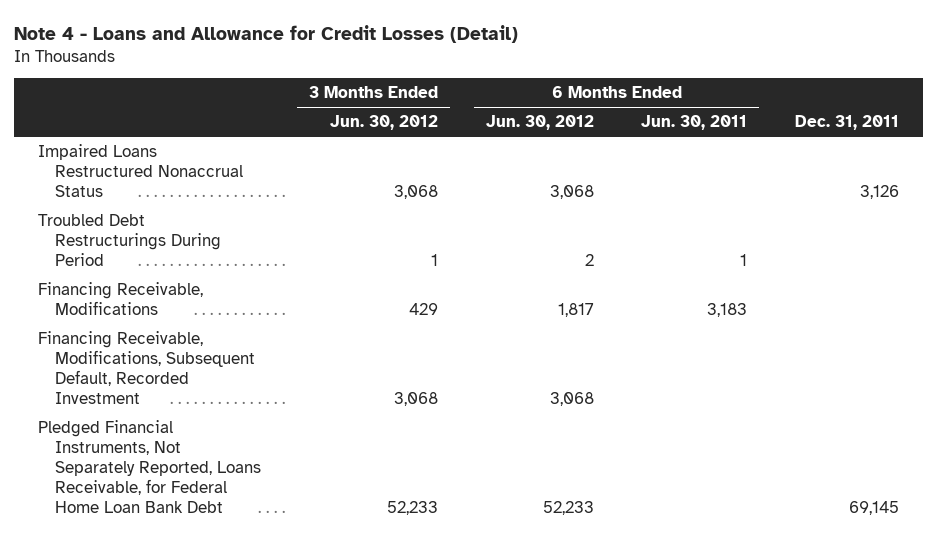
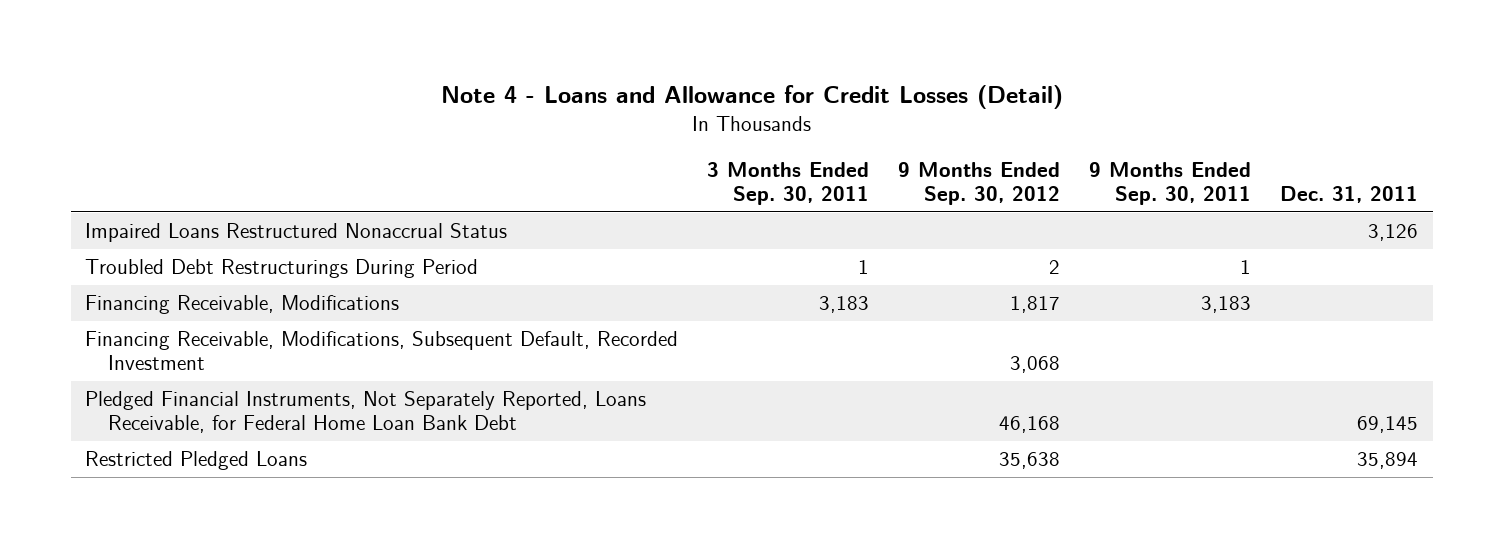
- | 3 Months Ended Jun. 30, 2012 | 6 Months Ended Jun. 30, 2012 | 6 Months Ended Jun. 30, 2011 | Dec. 31, 2011
+ | 3 Months Ended Sep. 30, 2011 | 9 Months Ended Sep. 30, 2012 | 9 Months Ended Sep. 30, 2011 | Dec. 31, 2011
+ Restricted Pledged Loans | | 35,638 | | 35,894

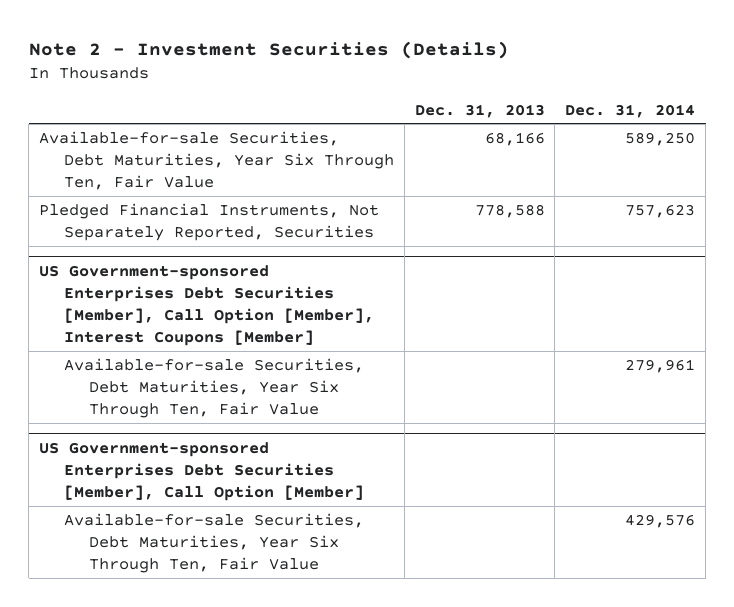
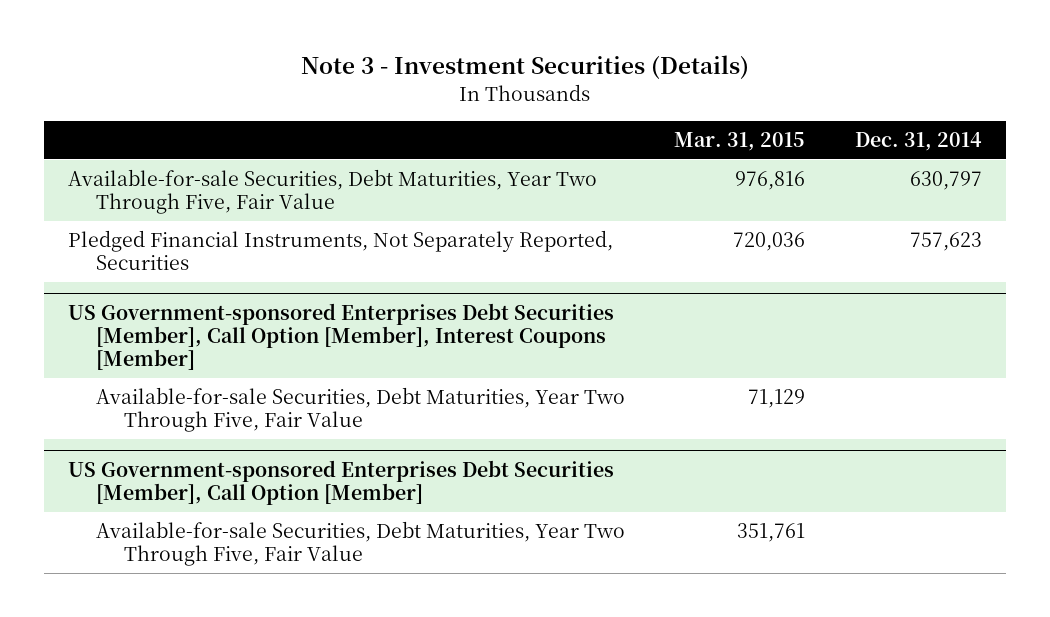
- Note 2 - Investment Securities (Details)
+ Note 3 - Investment Securities (Details)
- | Dec. 31, 2013 | Dec. 31, 2014
+ | Mar. 31, 2015 | Dec. 31, 2014
- Available-for-sale Securities, Debt Maturities, Year Six Through Ten, Fair Value | 68,166 | 589,250
+ Available-for-sale Securities, Debt Maturities, Year Two Through Five, Fair Value | 976,816 | 630,797
@ US Government-sponsored Enterprises Debt Securities [Member], Call Option [Member], Interest Coupons [Member]
- Available-for-sale Securities, Debt Maturities, Year Six Through Ten, Fair Value | | 279,961
+ Available-for-sale Securities, Debt Maturities, Year Two Through Five, Fair Value | 71,129 |
@ US Government-sponsored Enterprises Debt Securities [Member], Call Option [Member]
- Available-for-sale Securities, Debt Maturities, Year Six Through Ten, Fair Value | | 429,576
+ Available-for-sale Securities, Debt Maturities, Year Two Through Five, Fair Value | 351,761 |

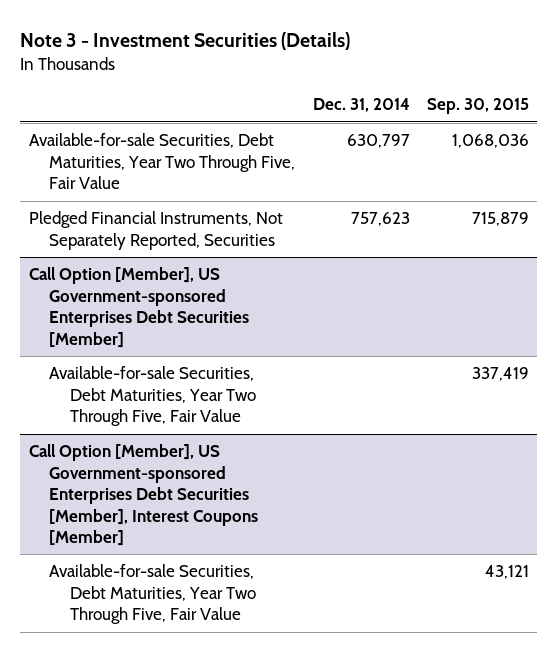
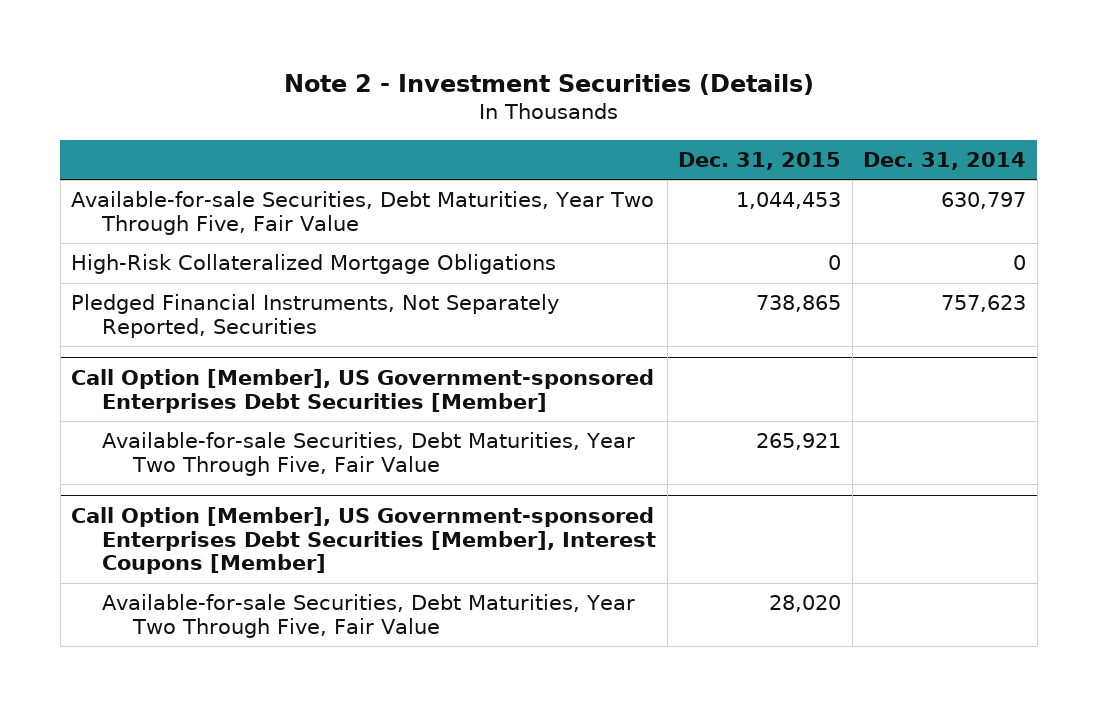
- Note 3 - Investment Securities (Details)
+ Note 2 - Investment Securities (Details)
- | Dec. 31, 2014 | Sep. 30, 2015
+ | Dec. 31, 2015 | Dec. 31, 2014
+ High-Risk Collateralized Mortgage Obligations | 0 | 0

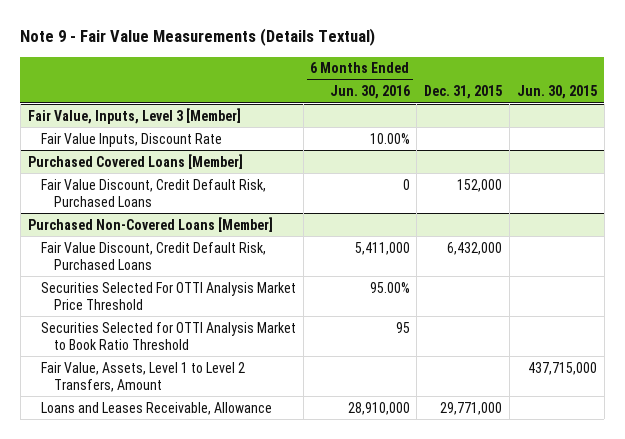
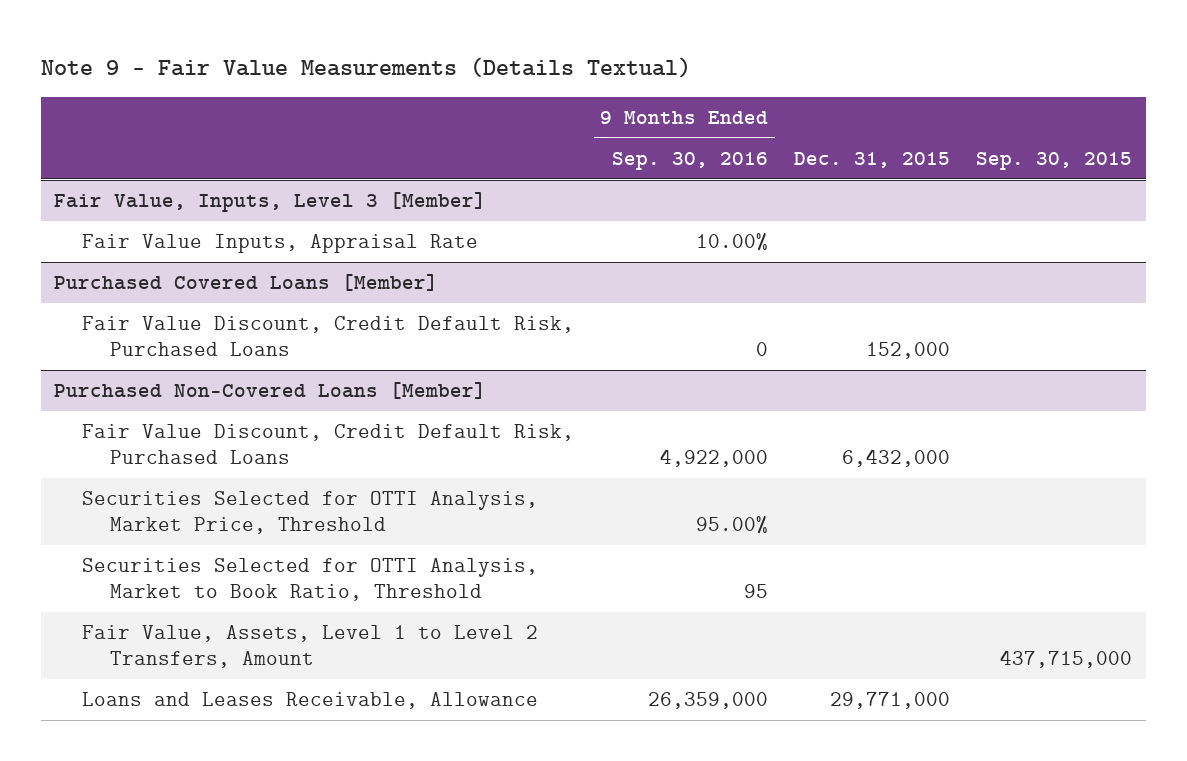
- | 6 Months Ended Jun. 30, 2016 | Dec. 31, 2015 | Jun. 30, 2015
+ | 9 Months Ended Sep. 30, 2016 | Dec. 31, 2015 | Sep. 30, 2015
@ Fair Value, Inputs, Level 3 [Member]
- Fair Value Inputs, Discount Rate | 10.00% | |
+ Fair Value Inputs, Appraisal Rate | 10.00% | |
@ Purchased Non-Covered Loans [Member]
- Securities Selected For OTTI Analysis Market Price Threshold | 95.00% | |
- Securities Selected for OTTI Analysis Market to Book Ratio Threshold | 95 | |
+ Securities Selected for OTTI Analysis, Market Price, Threshold | 95.00% | |
+ Securities Selected for OTTI Analysis, Market to Book Ratio, Threshold | 95 | |

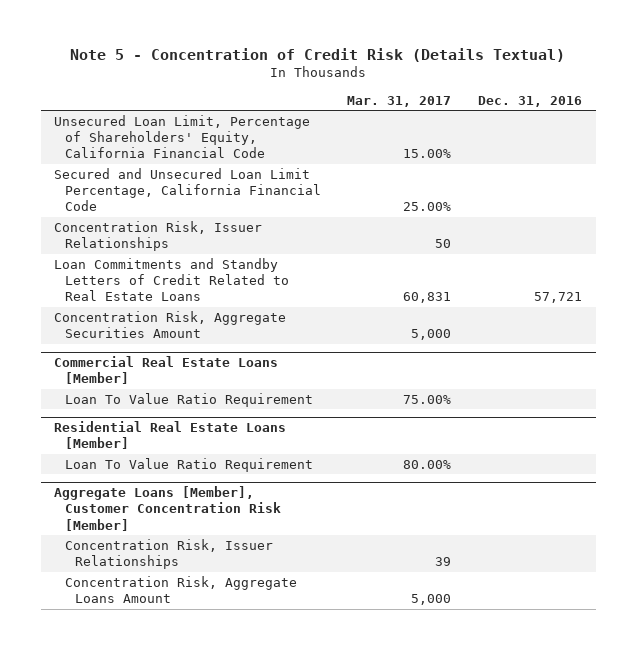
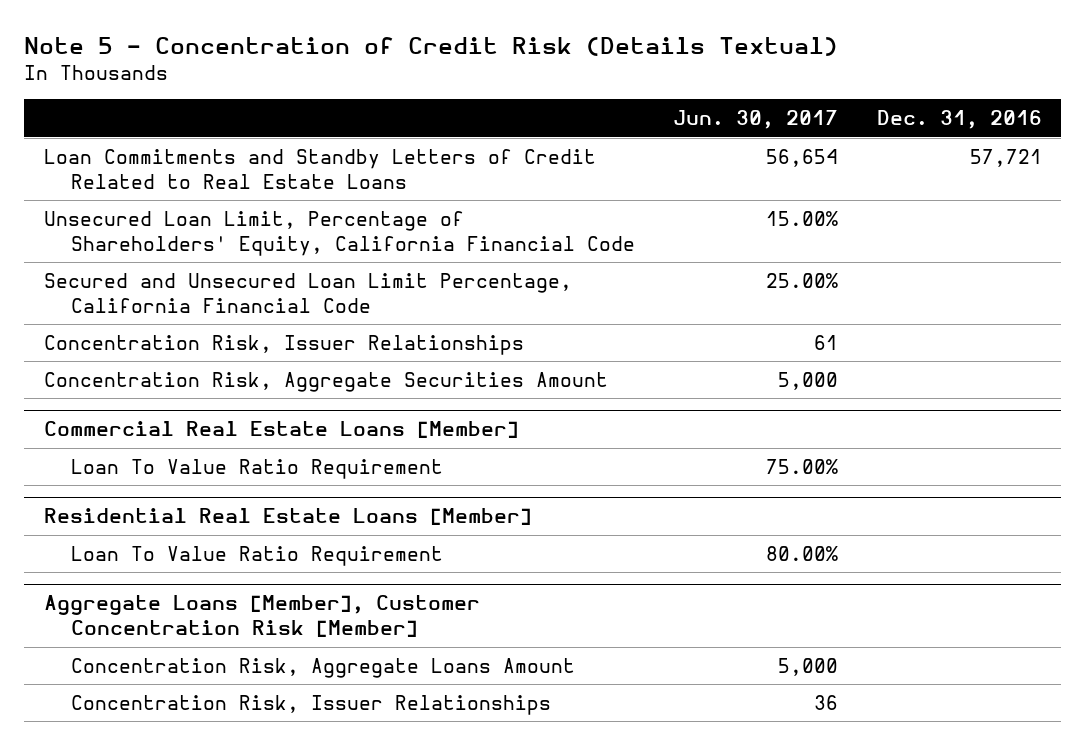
- | Mar. 31, 2017 | Dec. 31, 2016
+ | Jun. 30, 2017 | Dec. 31, 2016
moved up: Loan Commitments and Standby Letters of Credit Related to Real Estate Loans | 56,654 | 57,721
@ Aggregate Loans [Member], Customer Concentration Risk [Member]
moved down: Concentration Risk, Issuer Relationships | 36 |

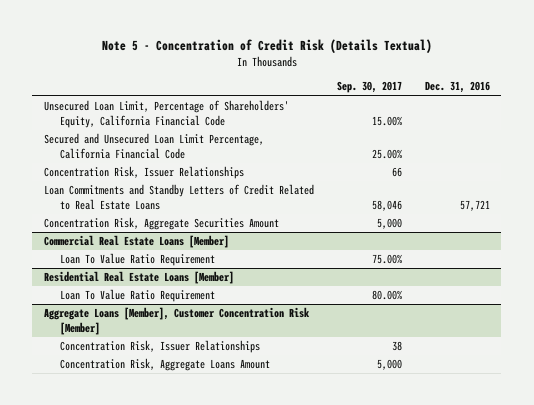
- | Jun. 30, 2017 | Dec. 31, 2016
+ | Sep. 30, 2017 | Dec. 31, 2016
moved down: Loan Commitments and Standby Letters of Credit Related to Real Estate Loans | 58,046 | 57,721
@ Aggregate Loans [Member], Customer Concentration Risk [Member]
moved down: Concentration Risk, Aggregate Loans Amount | 5,000 |

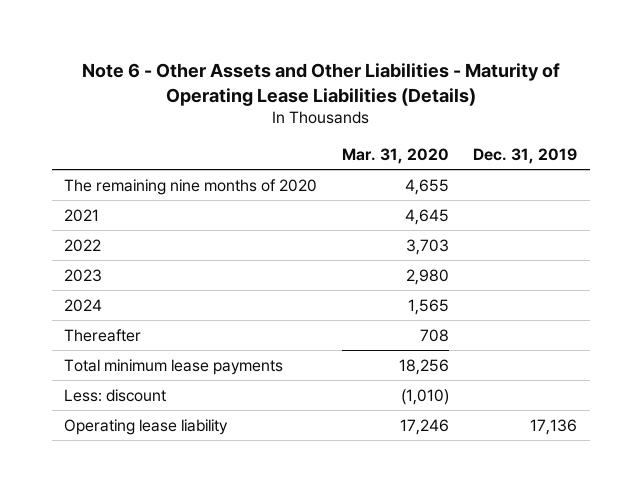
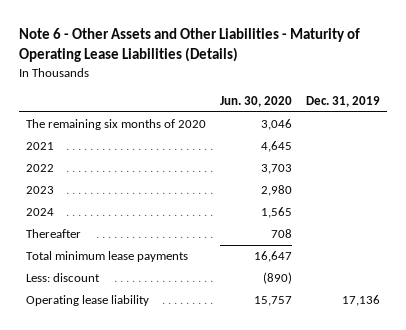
- | Mar. 31, 2020 | Dec. 31, 2019
+ | Jun. 30, 2020 | Dec. 31, 2019
- The remaining nine months of 2020 | 4,655 |
+ The remaining six months of 2020 | 3,046 |

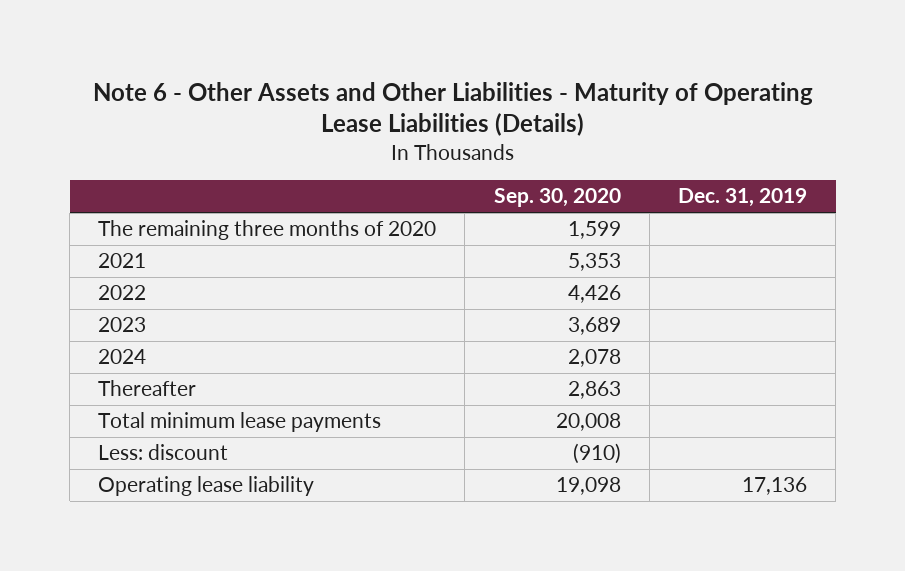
- | Jun. 30, 2020 | Dec. 31, 2019
+ | Sep. 30, 2020 | Dec. 31, 2019
- The remaining six months of 2020 | 3,046 |
+ The remaining three months of 2020 | 1,599 |

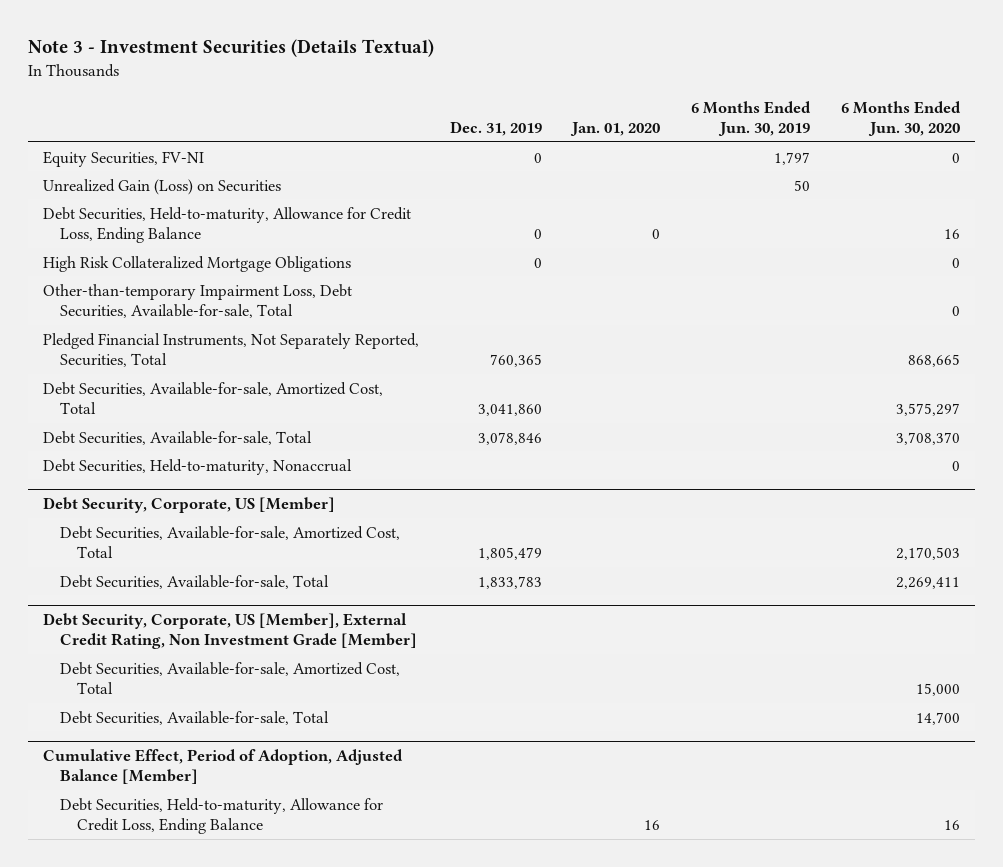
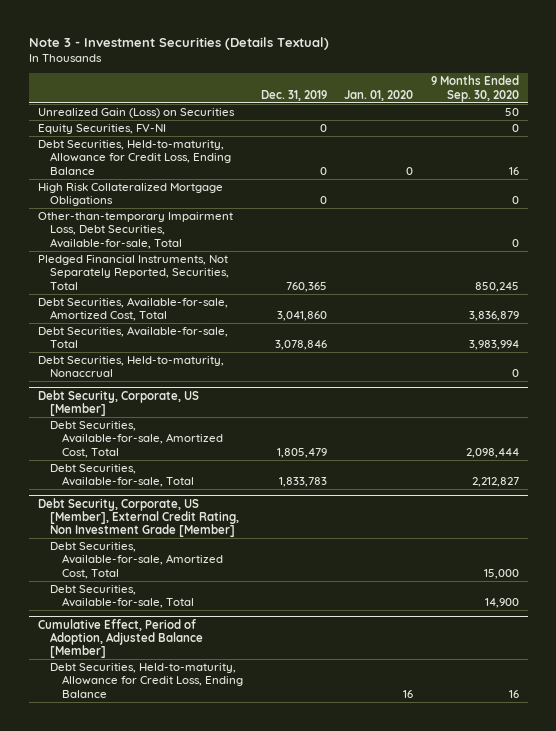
- | Dec. 31, 2019 | Jan. 01, 2020 | 6 Months Ended Jun. 30, 2019 | 6 Months Ended Jun. 30, 2020
+ | Dec. 31, 2019 | Jan. 01, 2020 | 9 Months Ended Sep. 30, 2020
moved down: Equity Securities, FV-NI | 0 | | 0

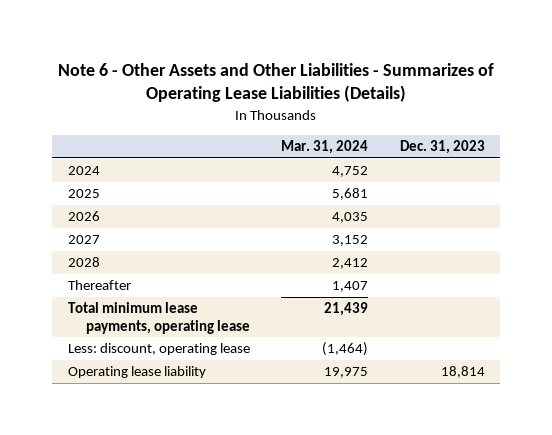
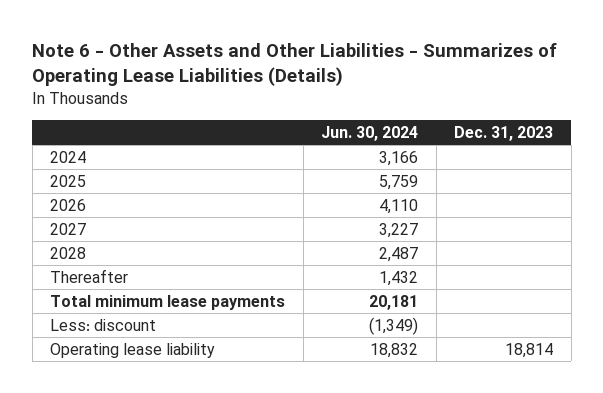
- | Mar. 31, 2024 | Dec. 31, 2023
+ | Jun. 30, 2024 | Dec. 31, 2023
- Total minimum lease payments, operating lease | 21,439 |
- Less: discount, operating lease | (1,464) |
+ Total minimum lease payments | 20,181 |
+ Less: discount | (1,349) |

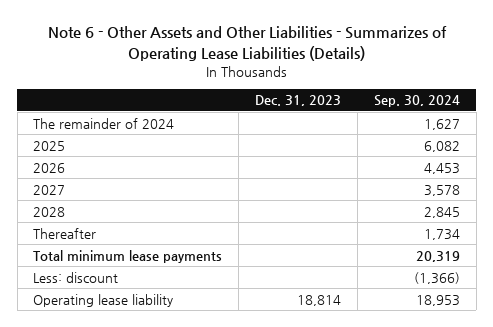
- | Jun. 30, 2024 | Dec. 31, 2023
+ | Dec. 31, 2023 | Sep. 30, 2024
- 2024 | 3,166 |
+ The remainder of 2024 | | 1,627

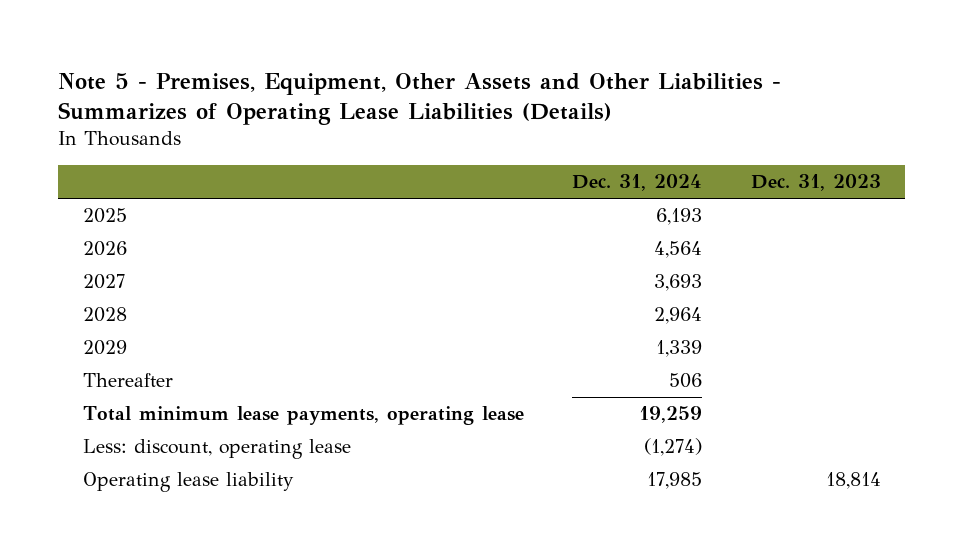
- Note 6 - Other Assets and Other Liabilities - Summarizes of Operating Lease Liabilities (Details)
+ Note 5 - Premises, Equipment, Other Assets and Other Liabilities - Summarizes of Operating Lease Liabilities (Details)
- | Dec. 31, 2023 | Sep. 30, 2024
+ | Dec. 31, 2024 | Dec. 31, 2023
- The remainder of 2024 | | 1,627
+ 2029 | 1,339 |
- Total minimum lease payments | | 20,319
- Less: discount | | (1,366)
+ Total minimum lease payments, operating lease | 19,259 |
+ Less: discount, operating lease | (1,274) |

